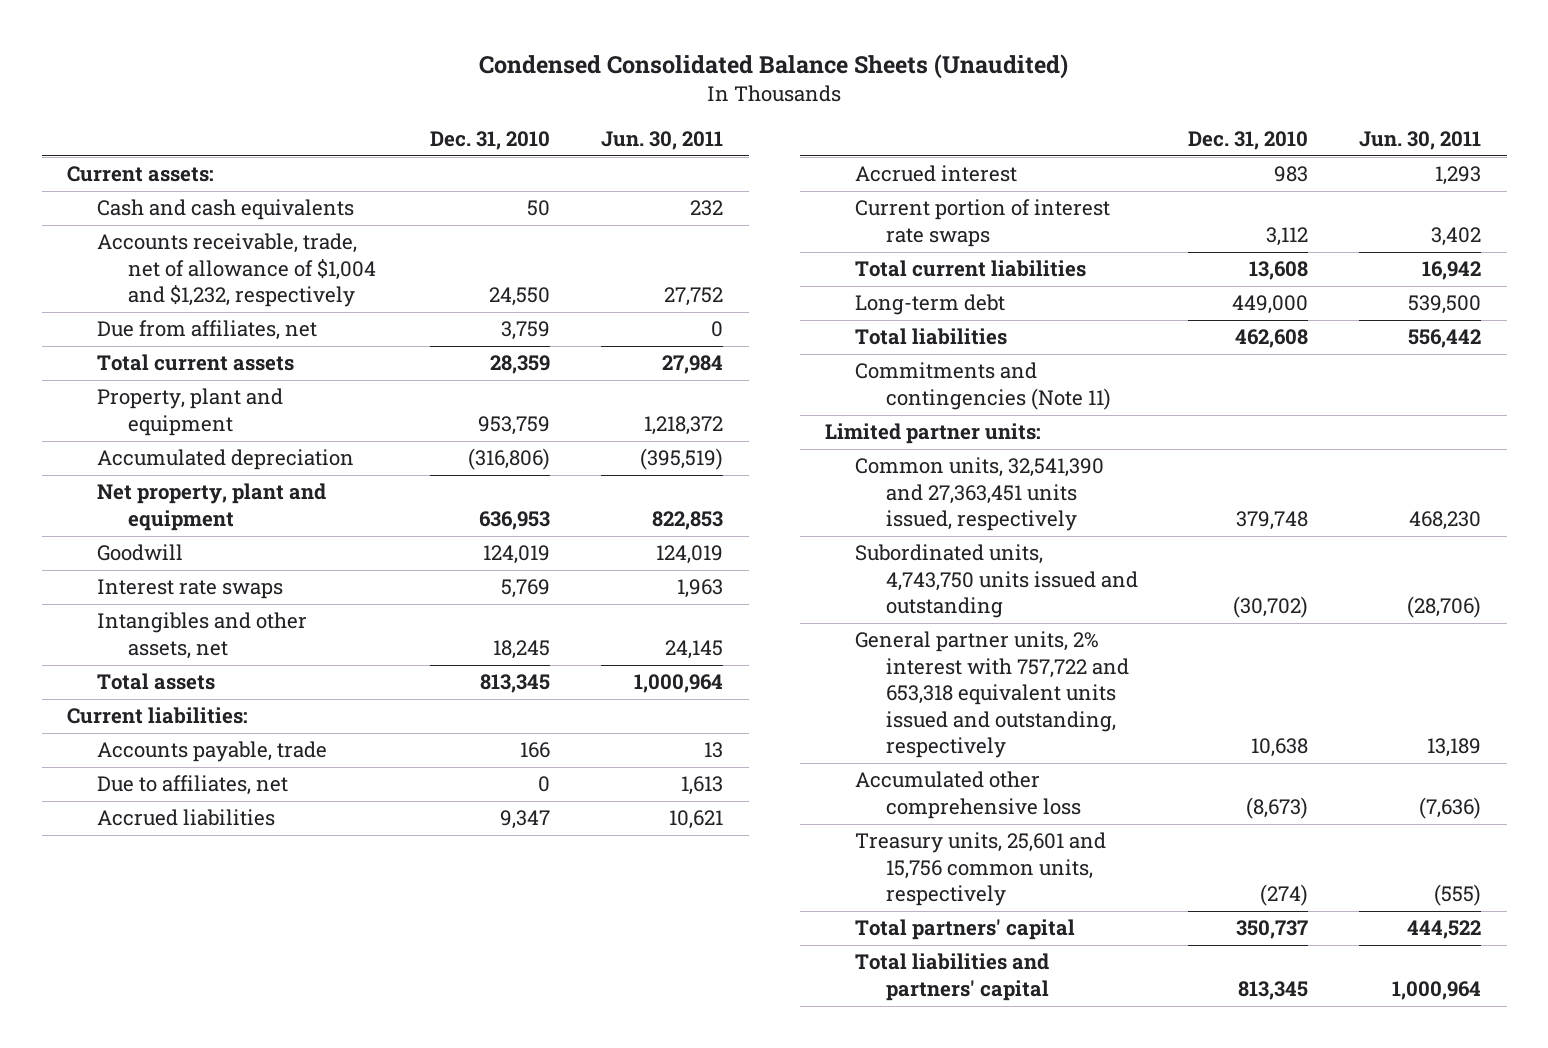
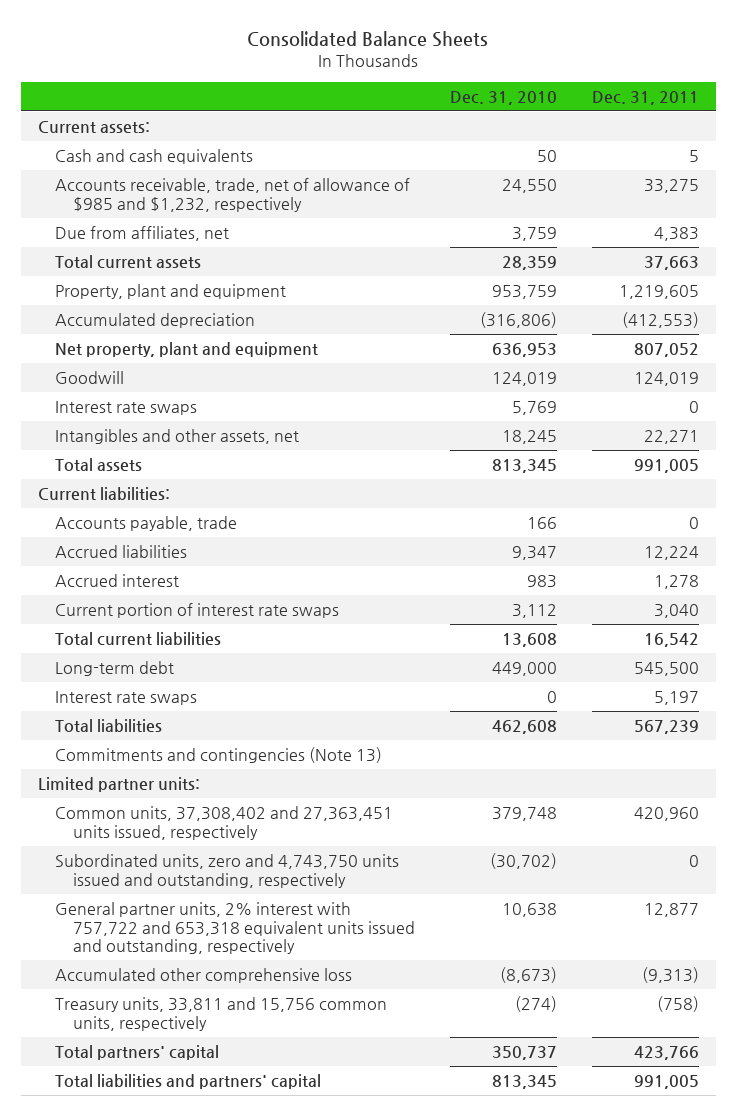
- Condensed Consolidated Balance Sheets (Unaudited)
+ Consolidated Balance Sheets
- | Dec. 31, 2010 | Jun. 30, 2011
+ | Dec. 31, 2010 | Dec. 31, 2011
- Accounts receivable, trade, net of allowance of $1,004 and $1,232, respectively | 24,550 | 27,752
+ Accounts receivable, trade, net of allowance of $985 and $1,232, respectively | 24,550 | 33,275
- Due to affiliates, net | 0 | 1,613
+ Interest rate swaps | 0 | 5,197
- Commitments and contingencies (Note 11)
+ Commitments and contingencies (Note 13)
- Common units, 32,541,390 and 27,363,451 units issued, respectively | 379,748 | 468,230
- Subordinated units, 4,743,750 units issued and outstanding | (30,702) | (28,706)
+ Common units, 37,308,402 and 27,363,451 units issued, respectively | 379,748 | 420,960
+ Subordinated units, zero and 4,743,750 units issued and outstanding, respectively | (30,702) | 0
- Treasury units, 25,601 and 15,756 common units, respectively | (274) | (555)
+ Treasury units, 33,811 and 15,756 common units, respectively | (274) | (758)

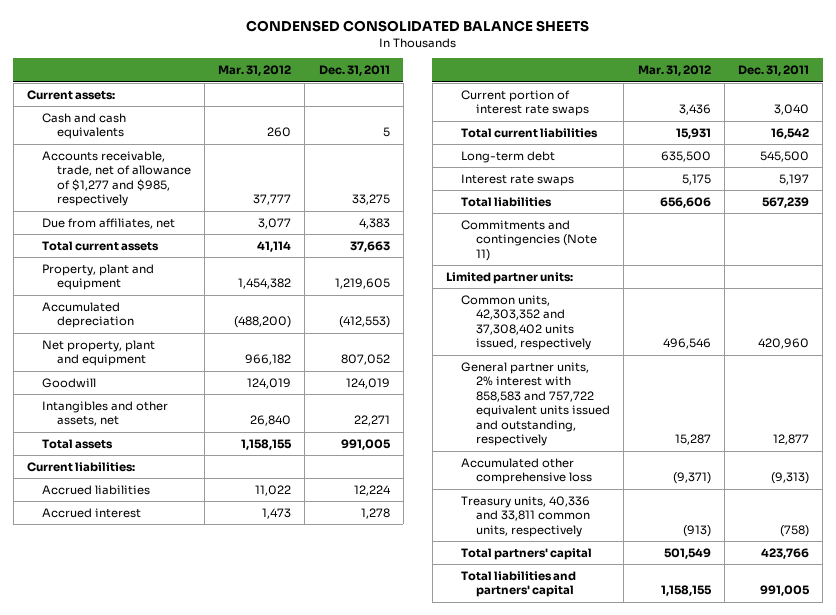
- Consolidated Balance Sheets
+ CONDENSED CONSOLIDATED BALANCE SHEETS
- | Dec. 31, 2010 | Dec. 31, 2011
+ | Mar. 31, 2012 | Dec. 31, 2011
- Accounts receivable, trade, net of allowance of $985 and $1,232, respectively | 24,550 | 33,275
+ Accounts receivable, trade, net of allowance of $1,277 and $985, respectively | 37,777 | 33,275
- Interest rate swaps | 5,769 | 0
- Accounts payable, trade | 166 | 0
- Commitments and contingencies (Note 13)
+ Commitments and contingencies (Note 11)
- Common units, 37,308,402 and 27,363,451 units issued, respectively | 379,748 | 420,960
- Subordinated units, zero and 4,743,750 units issued and outstanding, respectively | (30,702) | 0
- General partner units, 2% interest with 757,722 and 653,318 equivalent units issued and outstanding, respectively | 10,638 | 12,877
+ Common units, 42,303,352 and 37,308,402 units issued, respectively | 496,546 | 420,960
+ General partner units, 2% interest with 858,583 and 757,722 equivalent units issued and outstanding, respectively | 15,287 | 12,877
- Treasury units, 33,811 and 15,756 common units, respectively | (274) | (758)
+ Treasury units, 40,336 and 33,811 common units, respectively | (913) | (758)

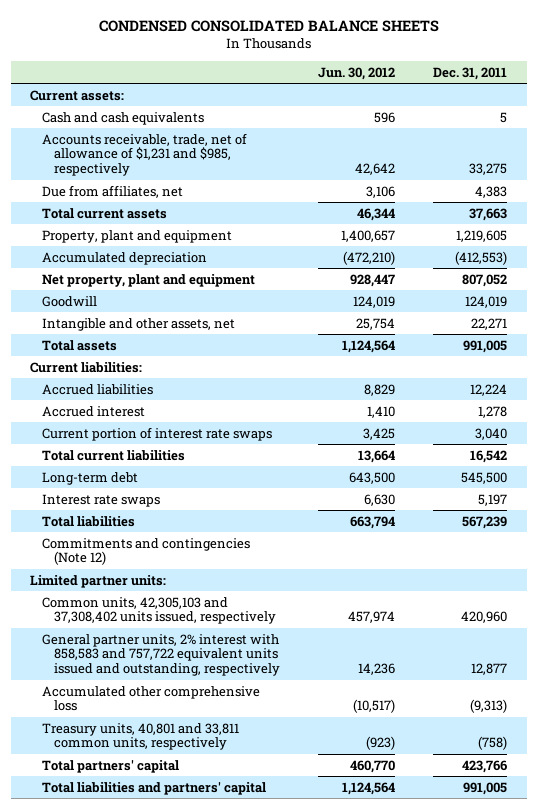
- | Mar. 31, 2012 | Dec. 31, 2011
+ | Jun. 30, 2012 | Dec. 31, 2011
- Accounts receivable, trade, net of allowance of $1,277 and $985, respectively | 37,777 | 33,275
+ Accounts receivable, trade, net of allowance of $1,231 and $985, respectively | 42,642 | 33,275
- Intangibles and other assets, net | 26,840 | 22,271
+ Intangible and other assets, net | 25,754 | 22,271
- Commitments and contingencies (Note 11)
+ Commitments and contingencies (Note 12)
- Common units, 42,303,352 and 37,308,402 units issued, respectively | 496,546 | 420,960
+ Common units, 42,305,103 and 37,308,402 units issued, respectively | 457,974 | 420,960
- Treasury units, 40,336 and 33,811 common units, respectively | (913) | (758)
+ Treasury units, 40,801 and 33,811 common units, respectively | (923) | (758)

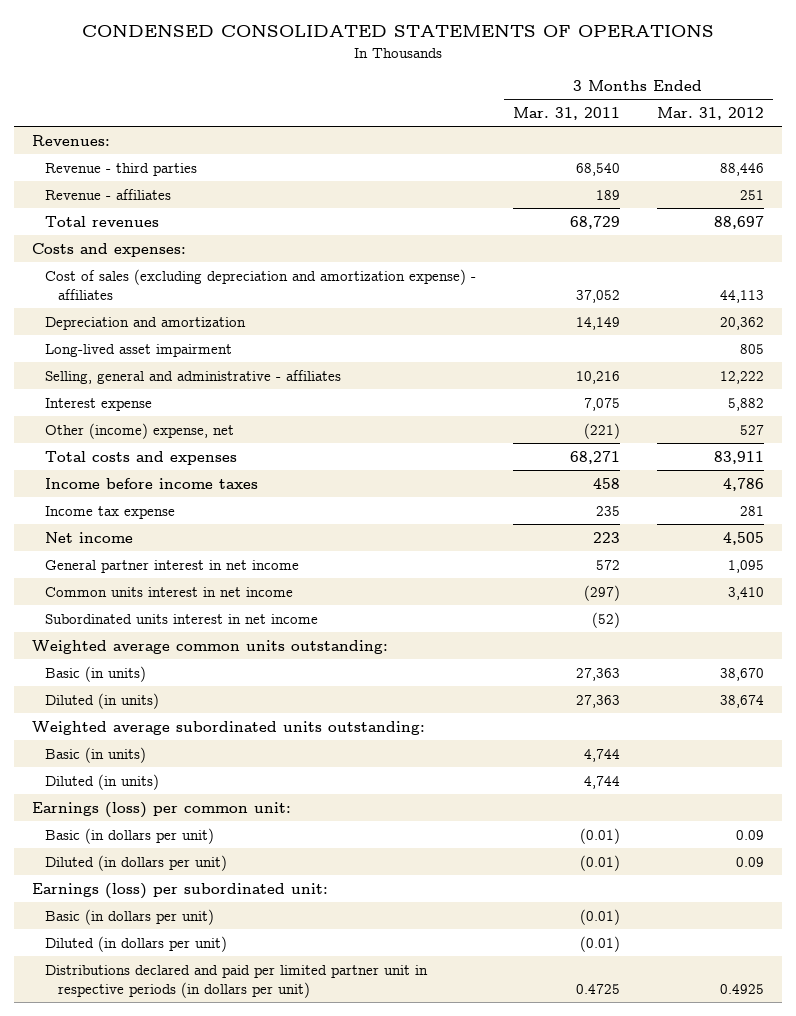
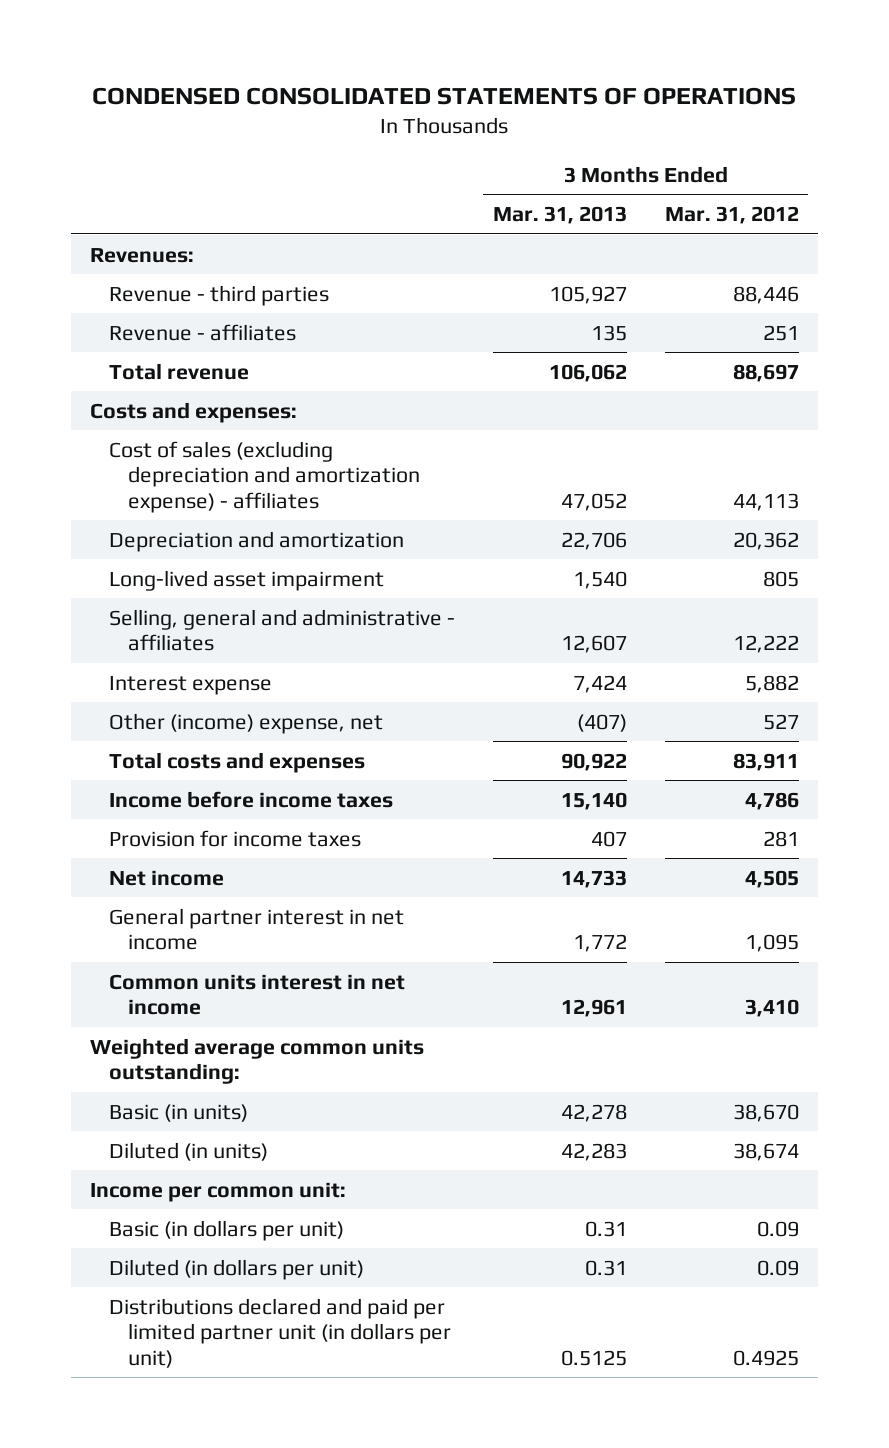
- | 3 Months Ended Mar. 31, 2011 | 3 Months Ended Mar. 31, 2012
+ | 3 Months Ended Mar. 31, 2013 | 3 Months Ended Mar. 31, 2012
- Total revenues | 68,729 | 88,697
+ Total revenue | 106,062 | 88,697
- Income tax expense | 235 | 281
+ Provision for income taxes | 407 | 281
- Subordinated units interest in net income | (52) |
- Weighted average subordinated units outstanding:
- Basic (in units) | 4,744 |
- Diluted (in units) | 4,744 |
- Earnings (loss) per common unit:
+ Income per common unit:
- Earnings (loss) per subordinated unit:
- Basic (in dollars per unit) | (0.01) |
- Diluted (in dollars per unit) | (0.01) |
- Distributions declared and paid per limited partner unit in respective periods (in dollars per unit) | 0.4725 | 0.4925
+ Distributions declared and paid per limited partner unit (in dollars per unit) | 0.5125 | 0.4925

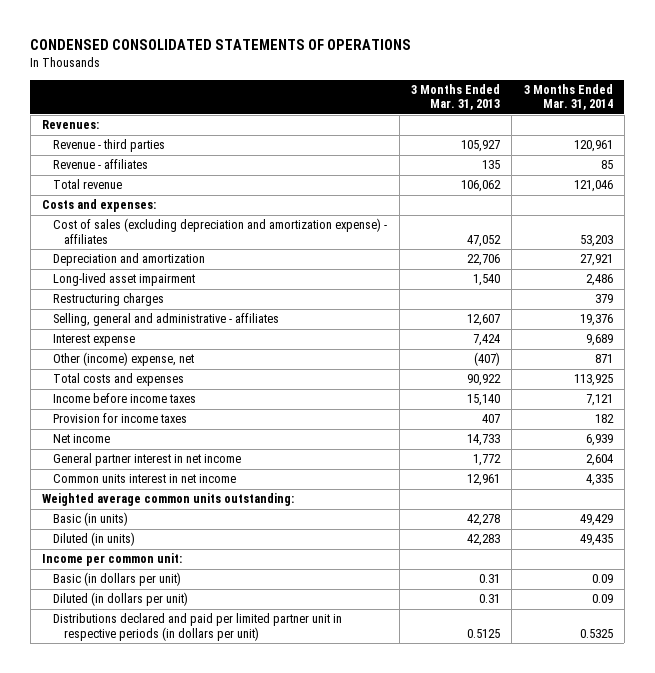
- | 3 Months Ended Mar. 31, 2013 | 3 Months Ended Mar. 31, 2012
+ | 3 Months Ended Mar. 31, 2013 | 3 Months Ended Mar. 31, 2014
+ Restructuring charges | | 379
- Distributions declared and paid per limited partner unit (in dollars per unit) | 0.5125 | 0.4925
+ Distributions declared and paid per limited partner unit in respective periods (in dollars per unit) | 0.5125 | 0.5325

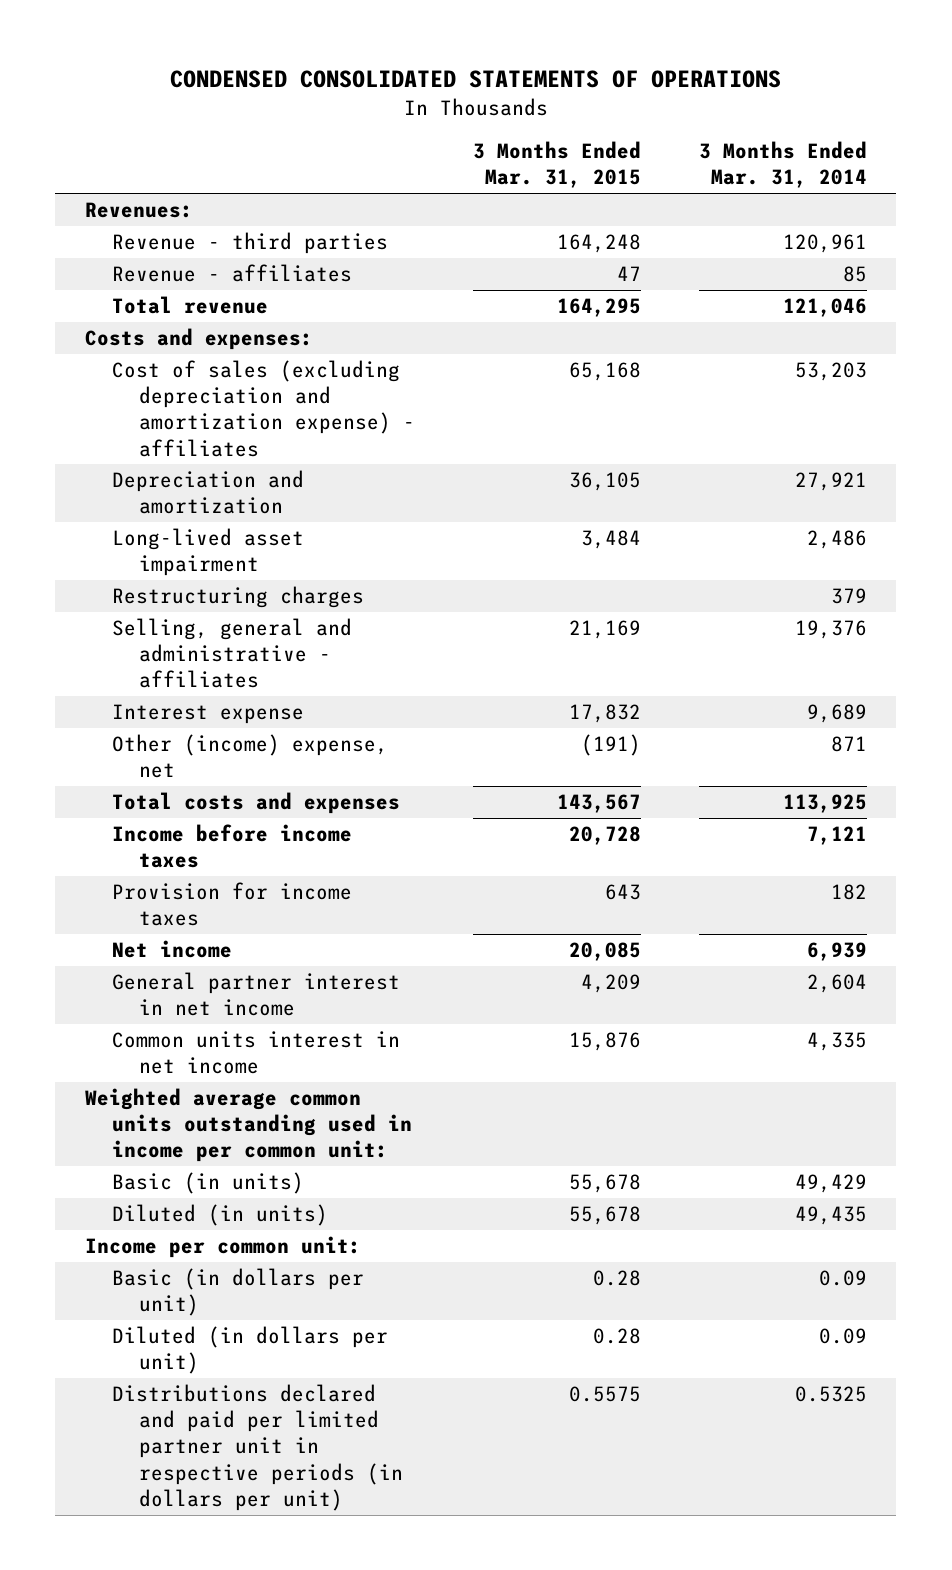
- | 3 Months Ended Mar. 31, 2013 | 3 Months Ended Mar. 31, 2014
+ | 3 Months Ended Mar. 31, 2015 | 3 Months Ended Mar. 31, 2014
- Weighted average common units outstanding:
+ Weighted average common units outstanding used in income per common unit:

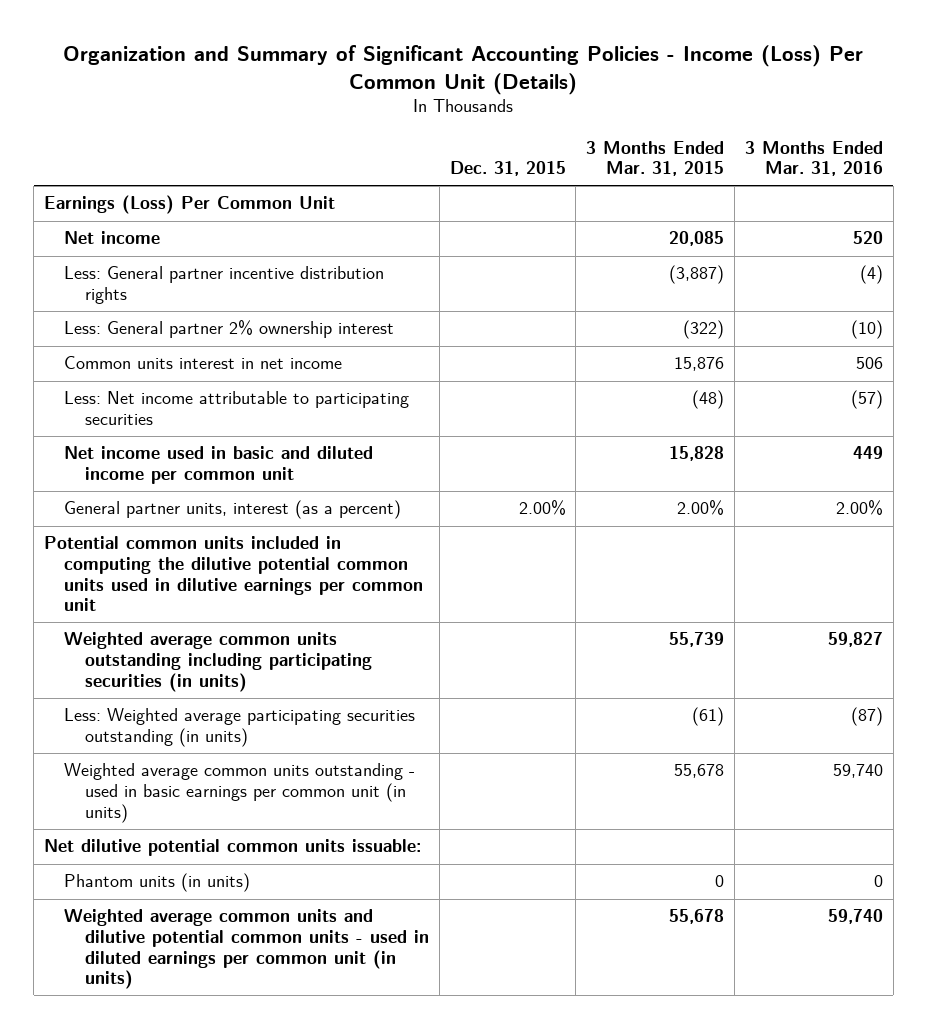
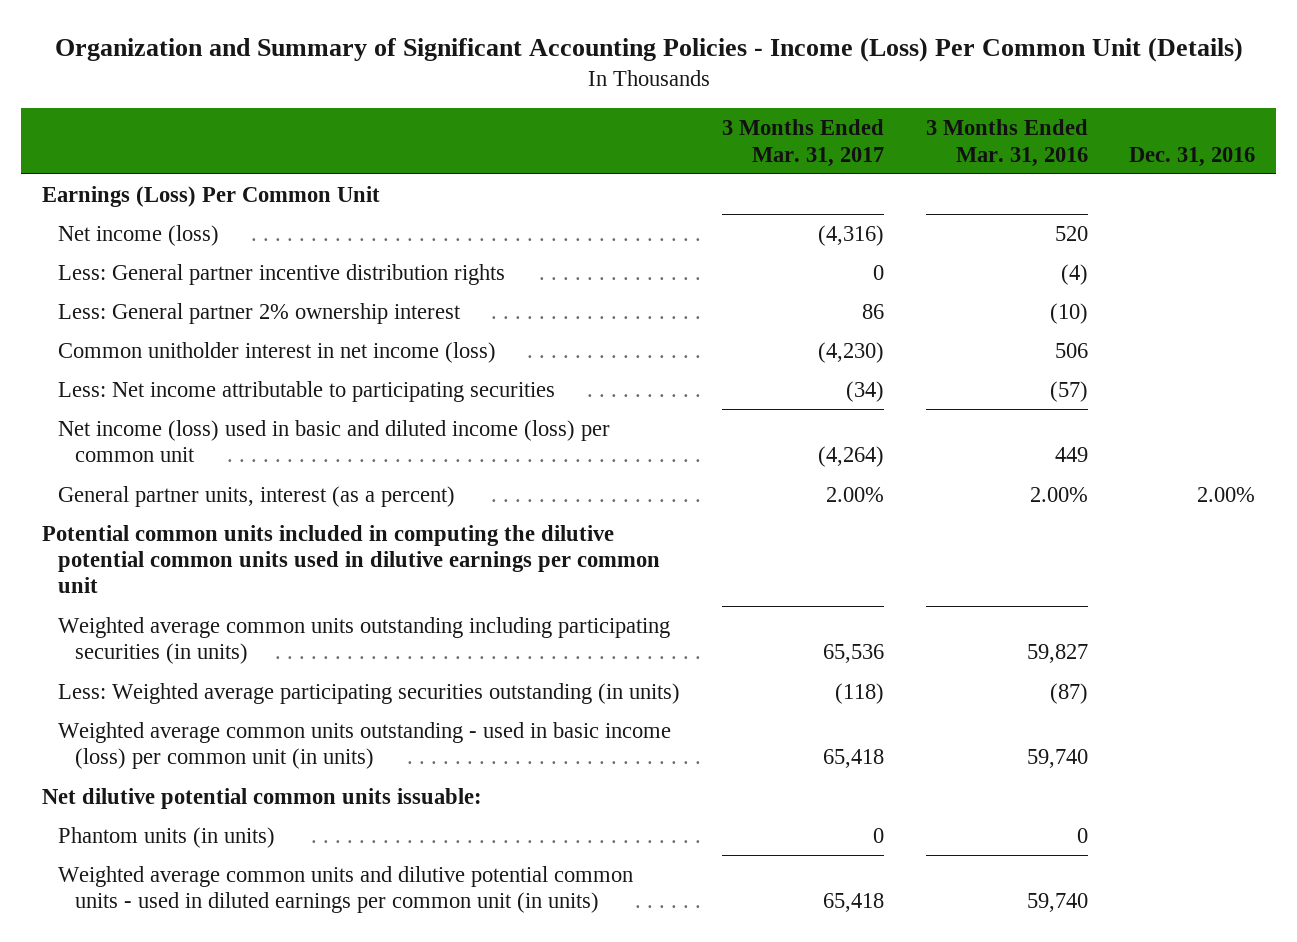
- | Dec. 31, 2015 | 3 Months Ended Mar. 31, 2015 | 3 Months Ended Mar. 31, 2016
+ | 3 Months Ended Mar. 31, 2017 | 3 Months Ended Mar. 31, 2016 | Dec. 31, 2016
- Net income | | 20,085 | 520
+ Net income (loss) | (4,316) | 520 |
- Common units interest in net income | | 15,876 | 506
+ Common unitholder interest in net income (loss) | (4,230) | 506 |
- Net income used in basic and diluted income per common unit | | 15,828 | 449
+ Net income (loss) used in basic and diluted income (loss) per common unit | (4,264) | 449 |
- Weighted average common units outstanding - used in basic earnings per common unit (in units) | | 55,678 | 59,740
+ Weighted average common units outstanding - used in basic income (loss) per common unit (in units) | 65,418 | 59,740 |

